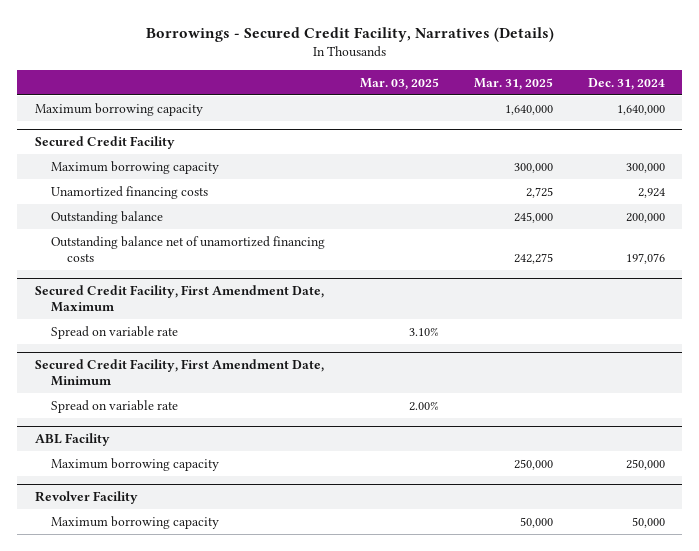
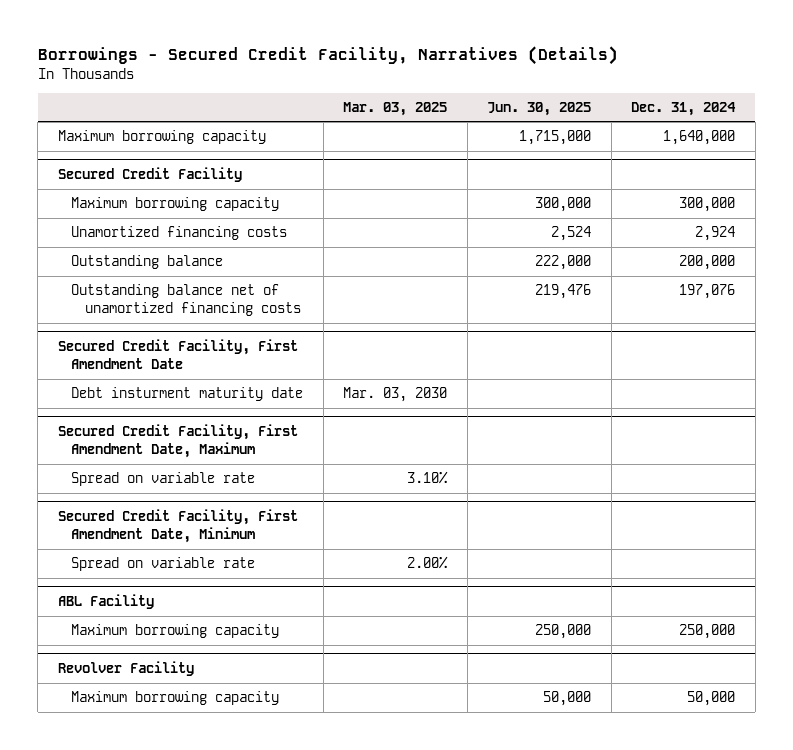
- | Mar. 03, 2025 | Mar. 31, 2025 | Dec. 31, 2024
+ | Mar. 03, 2025 | Jun. 30, 2025 | Dec. 31, 2024
+ Secured Credit Facility, First Amendment Date
+ Debt insturment maturity date | Mar. 03, 2030 | |

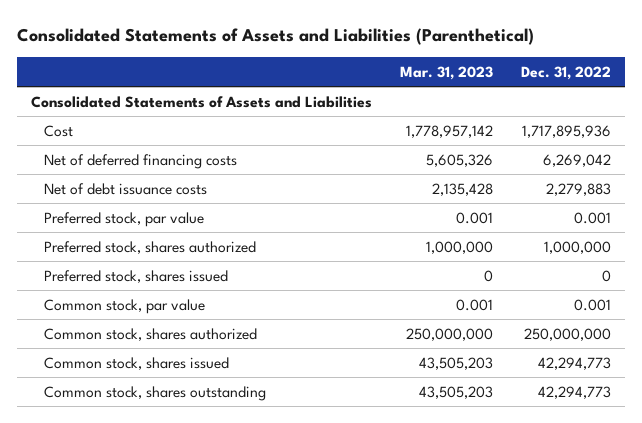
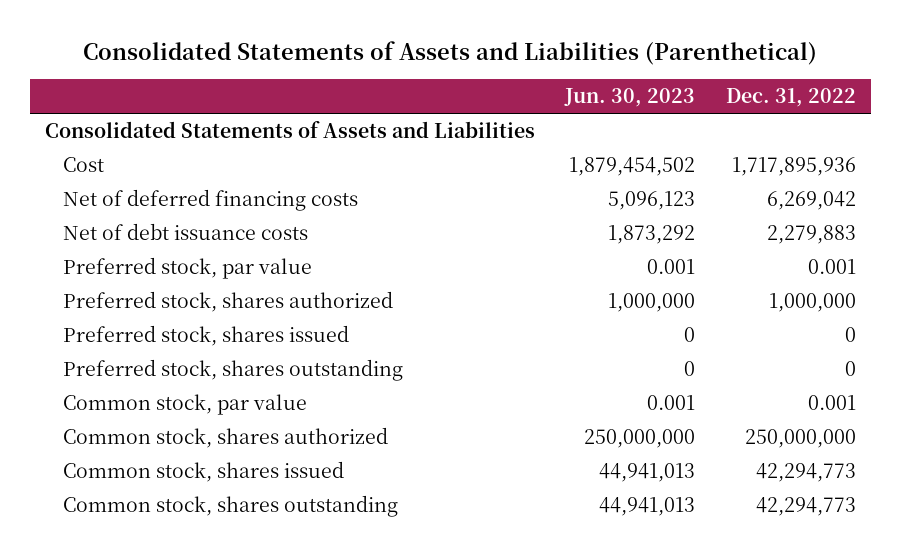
- | Mar. 31, 2023 | Dec. 31, 2022
+ | Jun. 30, 2023 | Dec. 31, 2022
+ Preferred stock, shares outstanding | 0 | 0

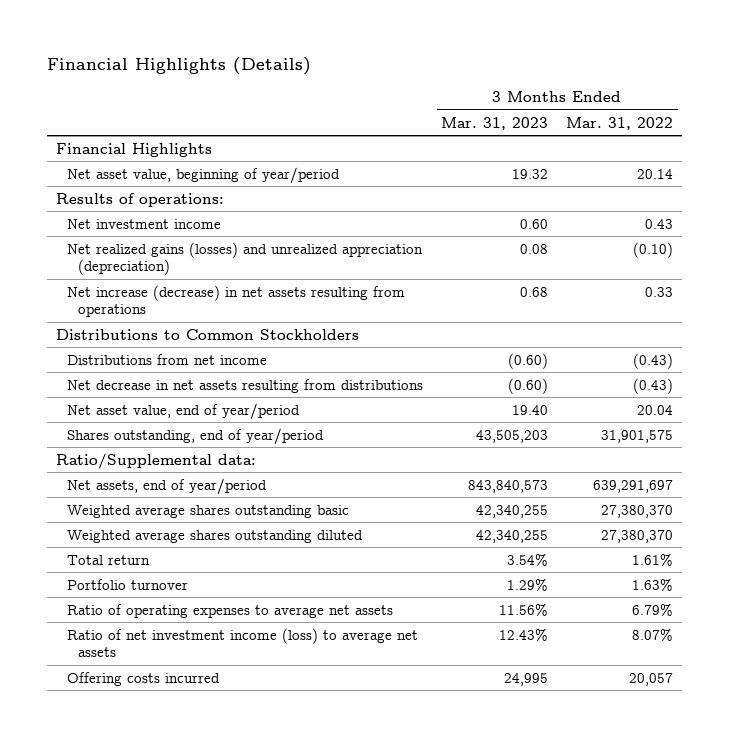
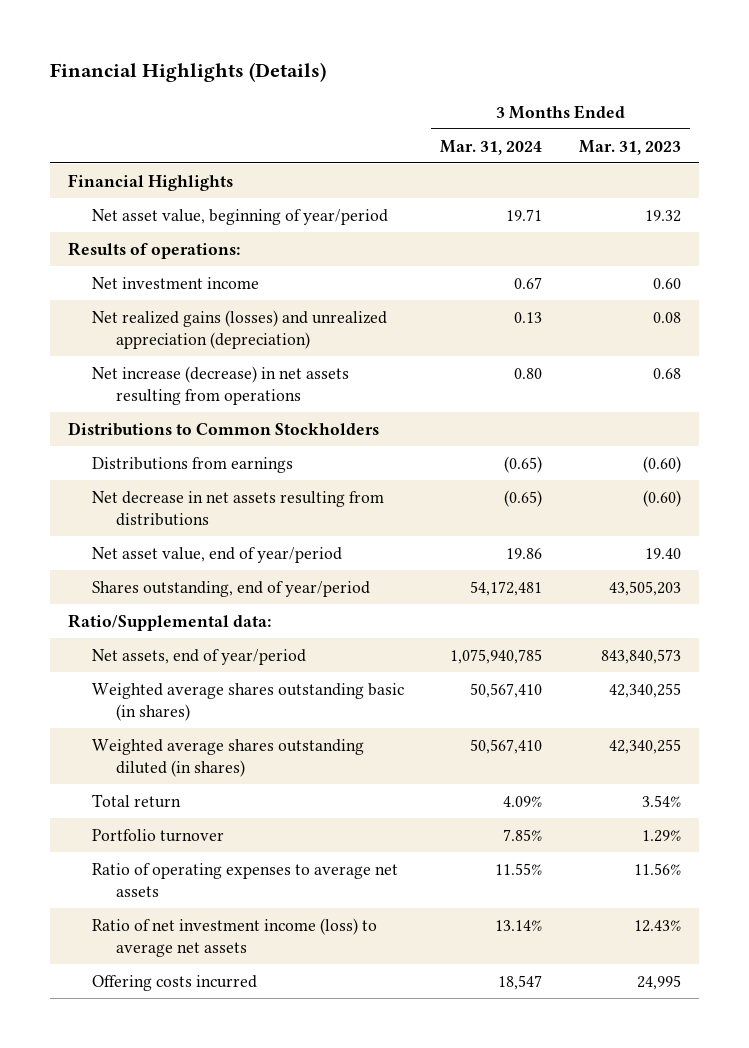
- | 3 Months Ended Mar. 31, 2023 | 3 Months Ended Mar. 31, 2022
+ | 3 Months Ended Mar. 31, 2024 | 3 Months Ended Mar. 31, 2023
- Distributions from net income | (0.60) | (0.43)
+ Distributions from earnings | (0.65) | (0.60)
- Weighted average shares outstanding basic | 42,340,255 | 27,380,370
- Weighted average shares outstanding diluted | 42,340,255 | 27,380,370
+ Weighted average shares outstanding basic (in shares) | 50,567,410 | 42,340,255
+ Weighted average shares outstanding diluted (in shares) | 50,567,410 | 42,340,255

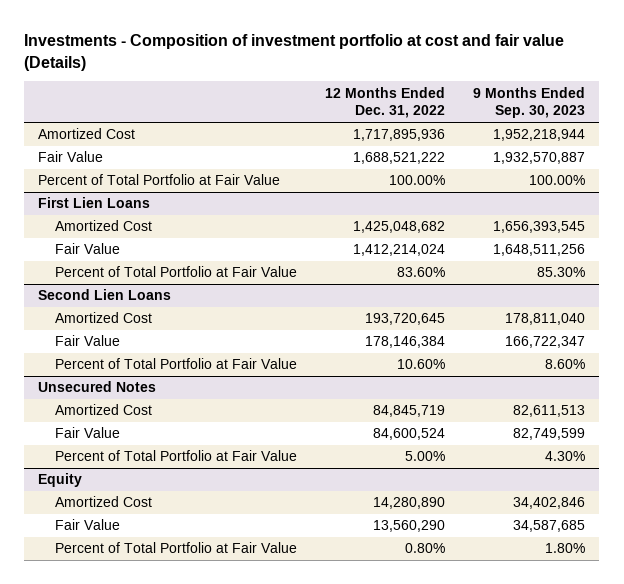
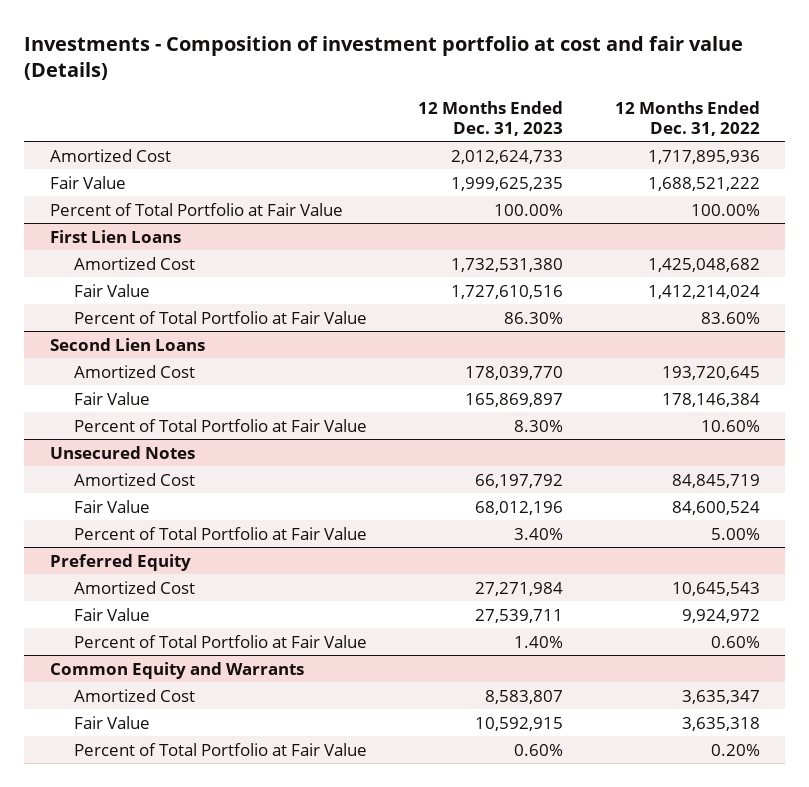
- | 12 Months Ended Dec. 31, 2022 | 9 Months Ended Sep. 30, 2023
+ | 12 Months Ended Dec. 31, 2023 | 12 Months Ended Dec. 31, 2022
- Equity
- Amortized Cost | 14,280,890 | 34,402,846
- Fair Value | 13,560,290 | 34,587,685
- Percent of Total Portfolio at Fair Value | 0.80% | 1.80%
+ Preferred Equity
+ Amortized Cost | 27,271,984 | 10,645,543
+ Fair Value | 27,539,711 | 9,924,972
+ Percent of Total Portfolio at Fair Value | 1.40% | 0.60%
+ Common Equity and Warrants
+ Amortized Cost | 8,583,807 | 3,635,347
+ Fair Value | 10,592,915 | 3,635,318
+ Percent of Total Portfolio at Fair Value | 0.60% | 0.20%

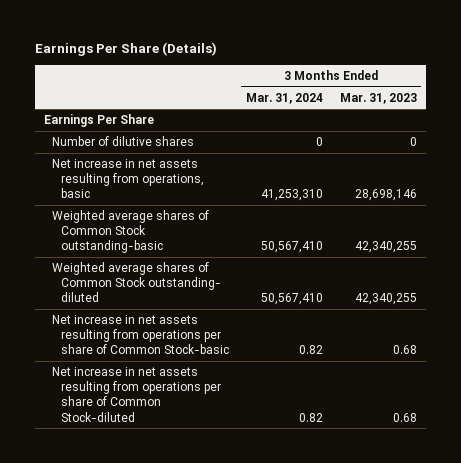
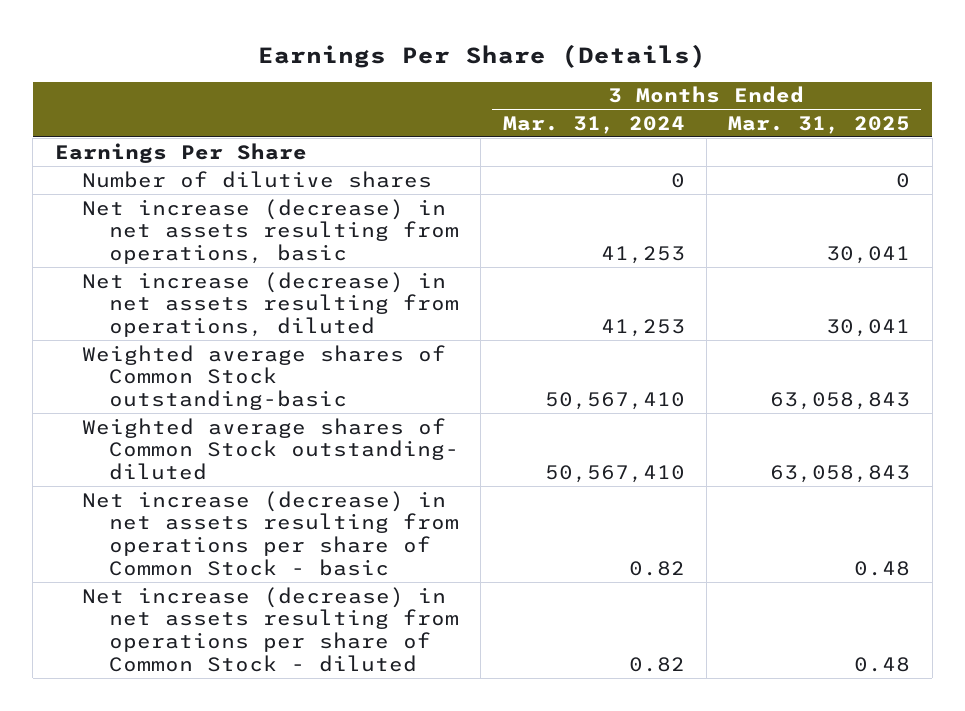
- | 3 Months Ended Mar. 31, 2024 | 3 Months Ended Mar. 31, 2023
+ | 3 Months Ended Mar. 31, 2024 | 3 Months Ended Mar. 31, 2025
- Net increase in net assets resulting from operations, basic | 41,253,310 | 28,698,146
+ Net increase (decrease) in net assets resulting from operations, basic | 41,253 | 30,041
+ Net increase (decrease) in net assets resulting from operations, diluted | 41,253 | 30,041
- Net increase in net assets resulting from operations per share of Common Stock-basic | 0.82 | 0.68
- Net increase in net assets resulting from operations per share of Common Stock-diluted | 0.82 | 0.68
+ Net increase (decrease) in net assets resulting from operations per share of Common Stock - basic | 0.82 | 0.48
+ Net increase (decrease) in net assets resulting from operations per share of Common Stock - diluted | 0.82 | 0.48

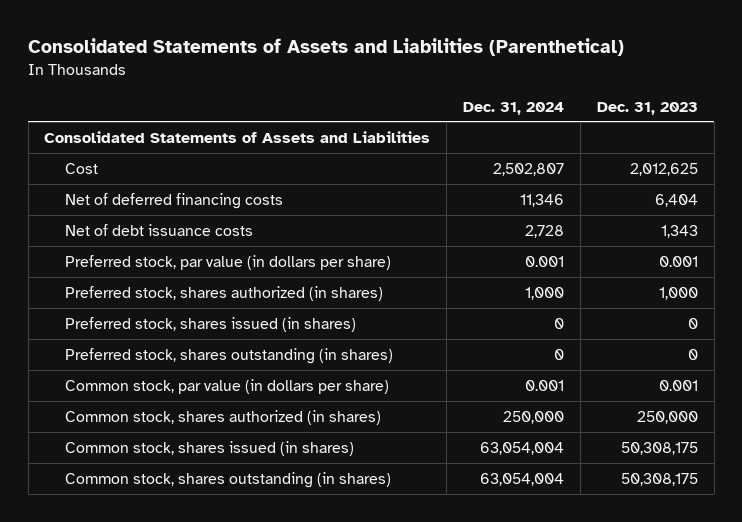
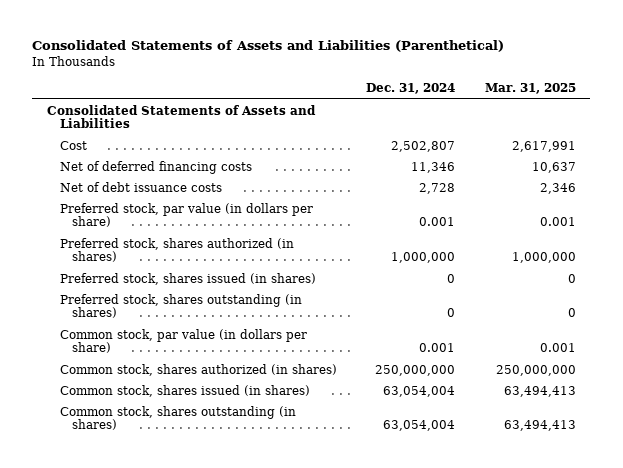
- | Dec. 31, 2024 | Dec. 31, 2023
+ | Dec. 31, 2024 | Mar. 31, 2025
- Preferred stock, shares authorized (in shares) | 1,000 | 1,000
+ Preferred stock, shares authorized (in shares) | 1,000,000 | 1,000,000
- Common stock, shares authorized (in shares) | 250,000 | 250,000
+ Common stock, shares authorized (in shares) | 250,000,000 | 250,000,000

